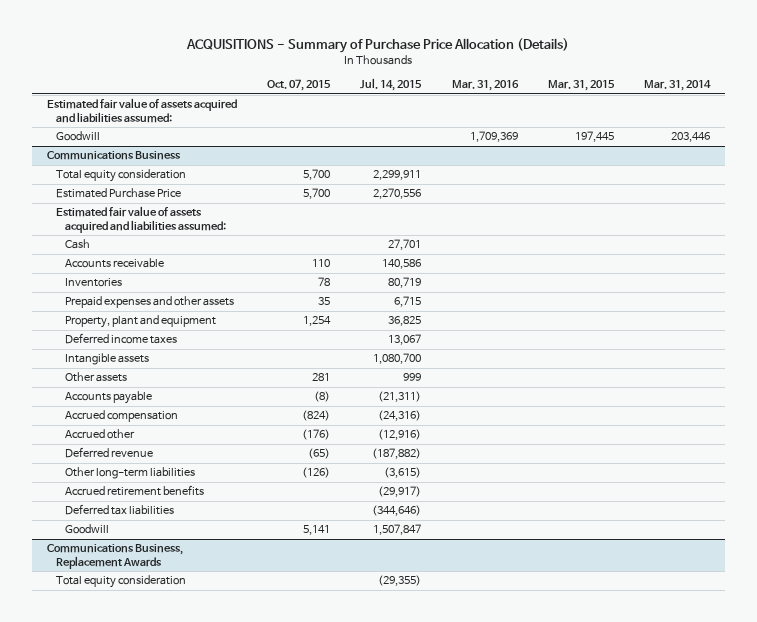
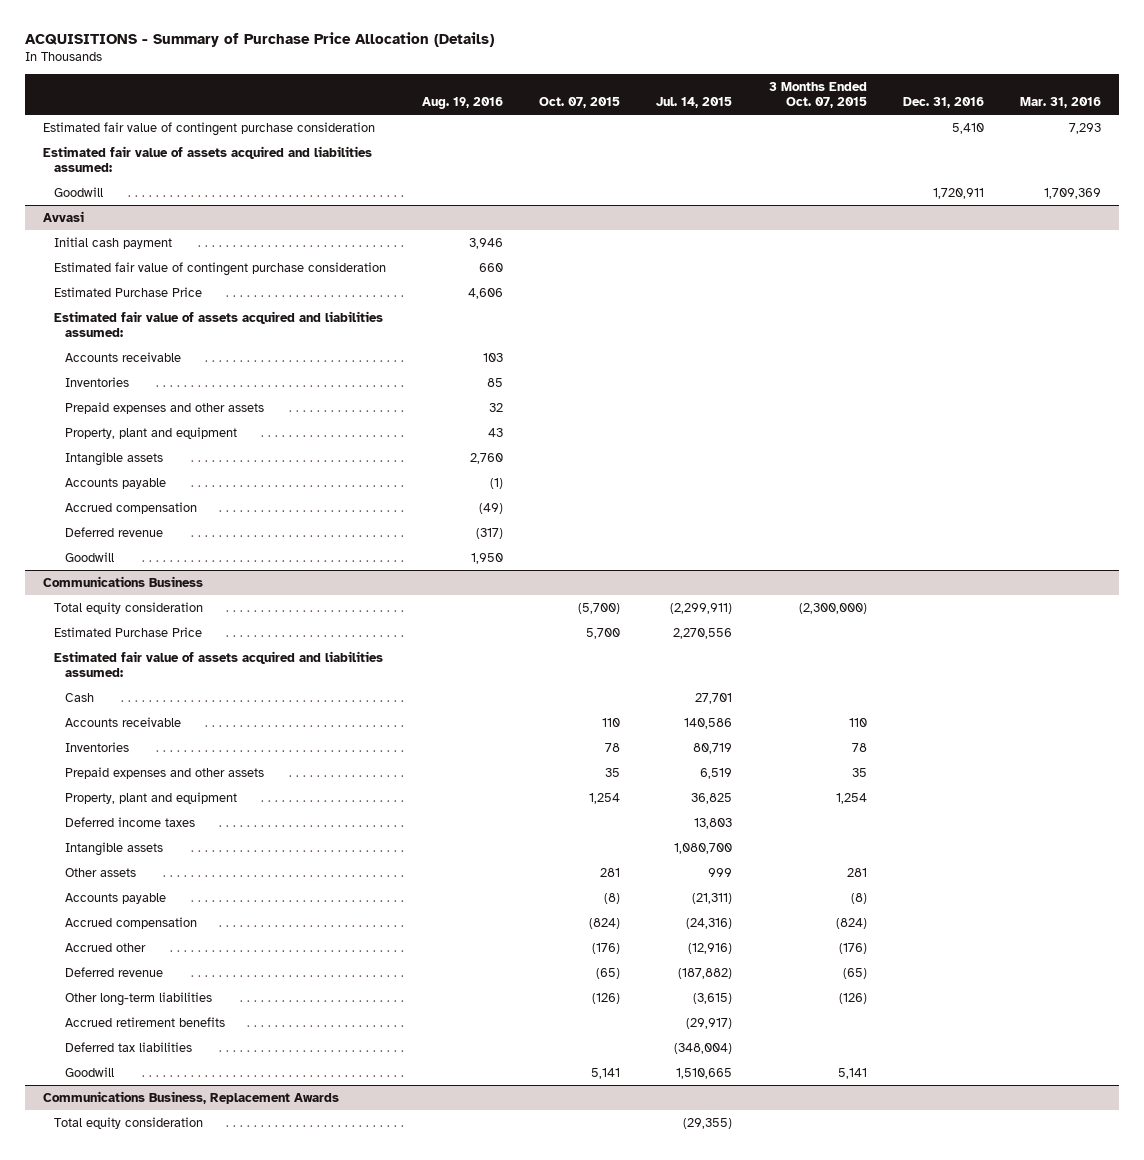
- | Oct. 07, 2015 | Jul. 14, 2015 | Mar. 31, 2016 | Mar. 31, 2015 | Mar. 31, 2014
+ | Aug. 19, 2016 | Oct. 07, 2015 | Jul. 14, 2015 | 3 Months Ended Oct. 07, 2015 | Dec. 31, 2016 | Mar. 31, 2016
+ Estimated fair value of contingent purchase consideration | | | | | 5,410 | 7,293
+ Avvasi
+ Initial cash payment | 3,946 | | | | |
+ Estimated fair value of contingent purchase consideration | 660 | | | | |
+ Estimated Purchase Price | 4,606 | | | | |
+ Estimated fair value of assets acquired and liabilities assumed:
+ Accounts receivable | 103 | | | | |
+ Inventories | 85 | | | | |
+ Prepaid expenses and other assets | 32 | | | | |
+ Property, plant and equipment | 43 | | | | |
+ Intangible assets | 2,760 | | | | |
+ Accounts payable | (1) | | | | |
+ Accrued compensation | (49) | | | | |
+ Deferred revenue | (317) | | | | |
+ Goodwill | 1,950 | | | | |
@ Communications Business
- Total equity consideration | 5,700 | 2,299,911 | | |
+ Total equity consideration | | (5,700) | (2,299,911) | (2,300,000) | |
- Prepaid expenses and other assets | 35 | 6,715 | | |
+ Prepaid expenses and other assets | | 35 | 6,519 | 35 | |
- Deferred income taxes | | 13,067 | | |
+ Deferred income taxes | | | 13,803 | | |
- Deferred tax liabilities | | (344,646) | | |
- Goodwill | 5,141 | 1,507,847 | | |
+ Deferred tax liabilities | | | (348,004) | | |
+ Goodwill | | 5,141 | 1,510,665 | 5,141 | |

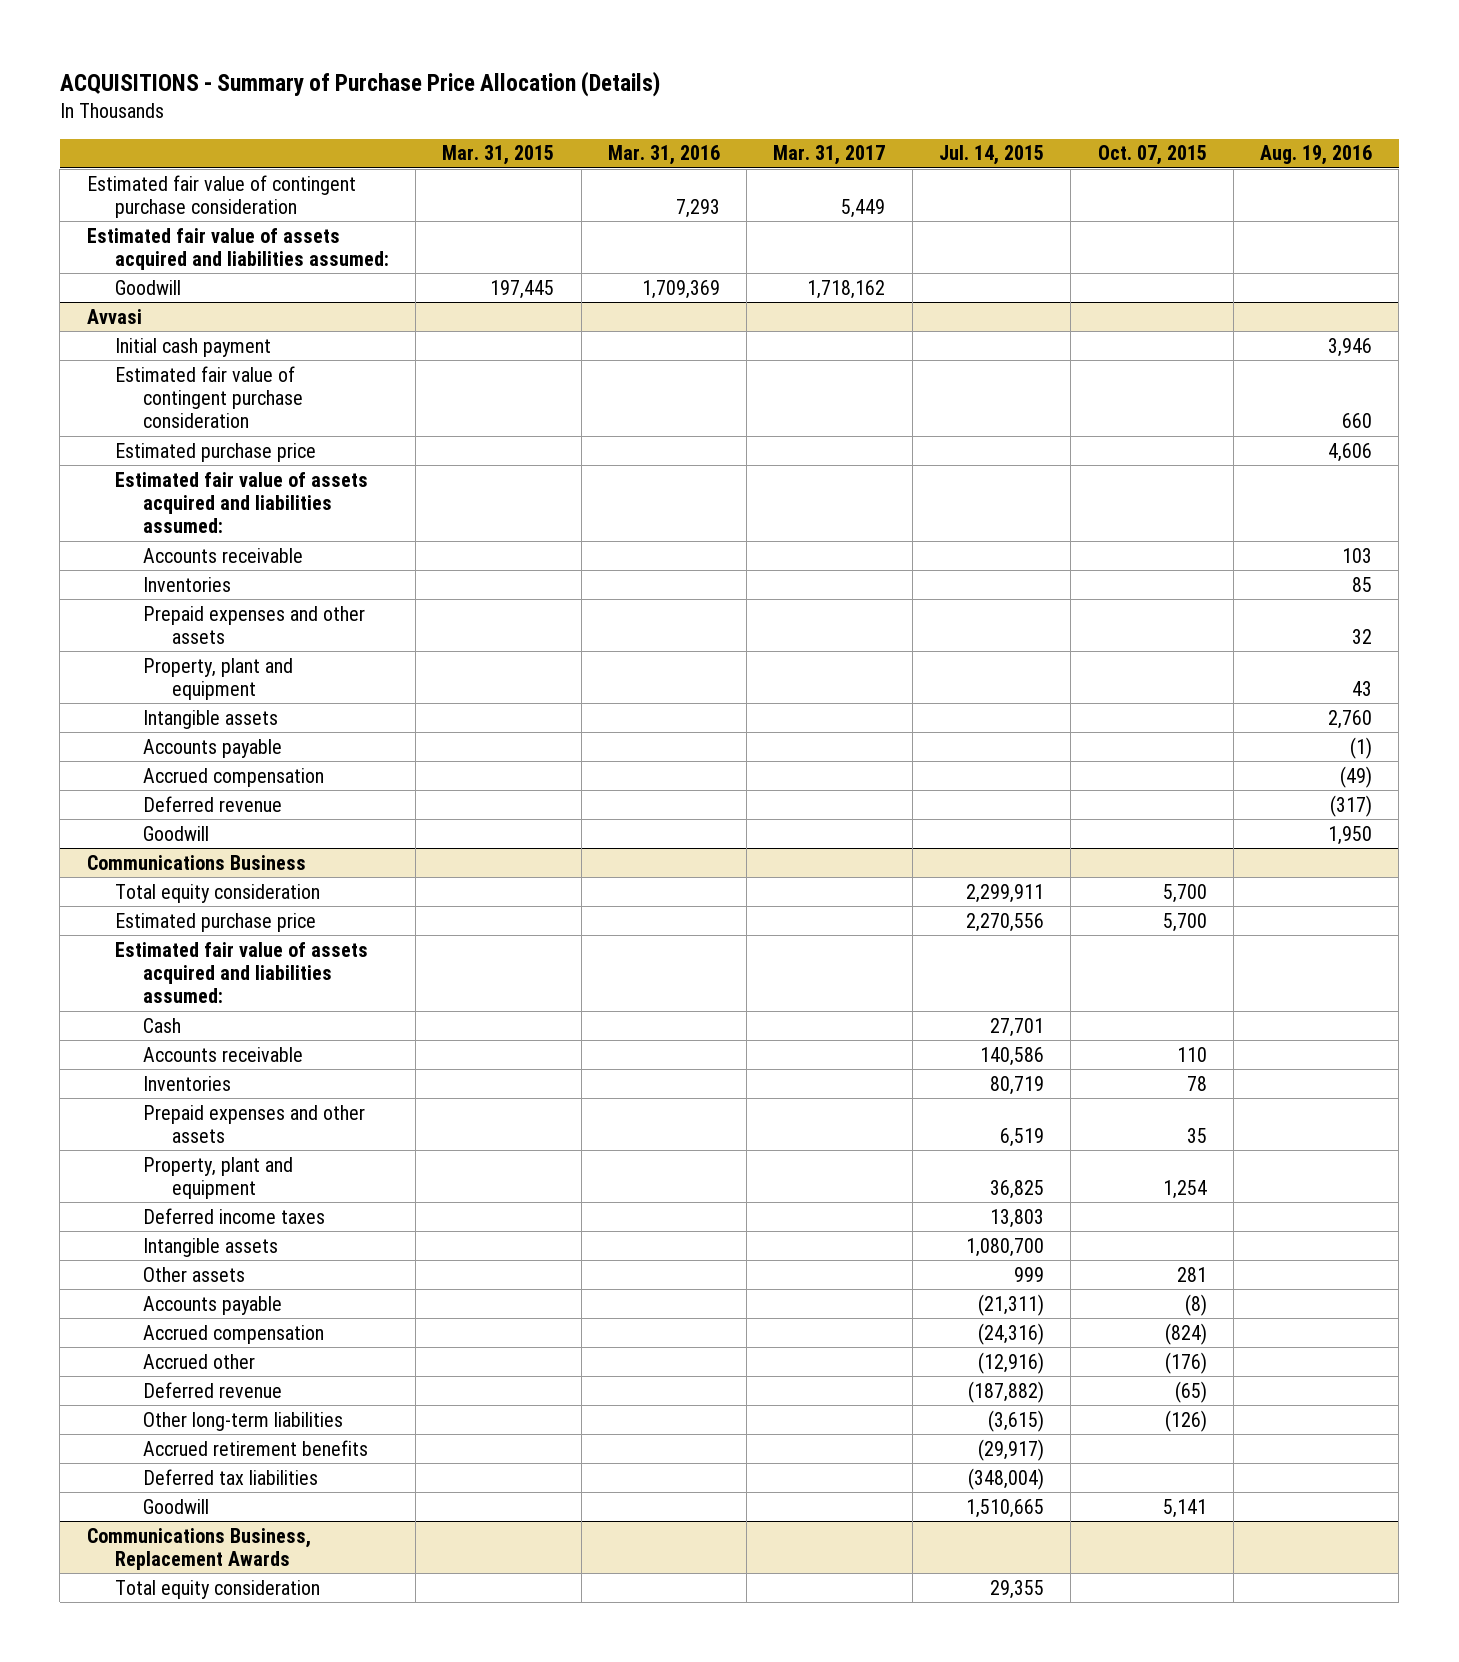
- | Aug. 19, 2016 | Oct. 07, 2015 | Jul. 14, 2015 | 3 Months Ended Oct. 07, 2015 | Dec. 31, 2016 | Mar. 31, 2016
+ | Mar. 31, 2015 | Mar. 31, 2016 | Mar. 31, 2017 | Jul. 14, 2015 | Oct. 07, 2015 | Aug. 19, 2016
@ Avvasi
- Estimated Purchase Price | 4,606 | | | | |
+ Estimated purchase price | | | | | | 4,606
@ Communications Business
- Total equity consideration | | (5,700) | (2,299,911) | (2,300,000) | |
- Estimated Purchase Price | | 5,700 | 2,270,556 | | |
+ Total equity consideration | | | | 2,299,911 | 5,700 |
+ Estimated purchase price | | | | 2,270,556 | 5,700 |
@ Communications Business, Replacement Awards
- Total equity consideration | | | (29,355) | | |
+ Total equity consideration | | | | 29,355 | |

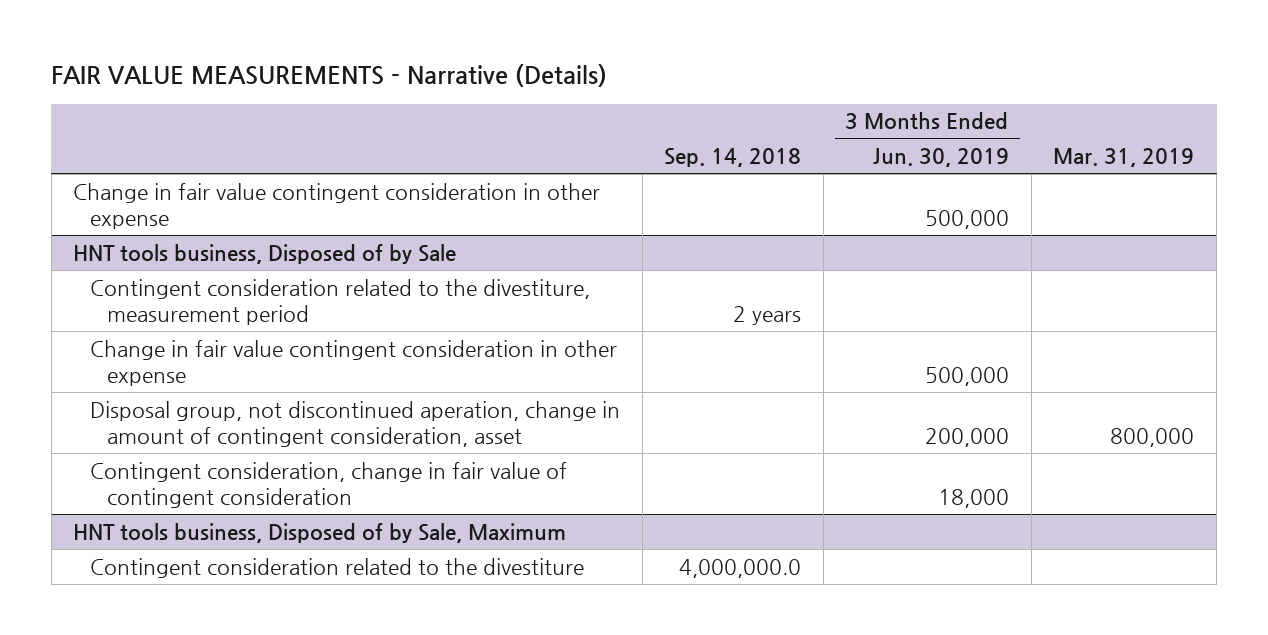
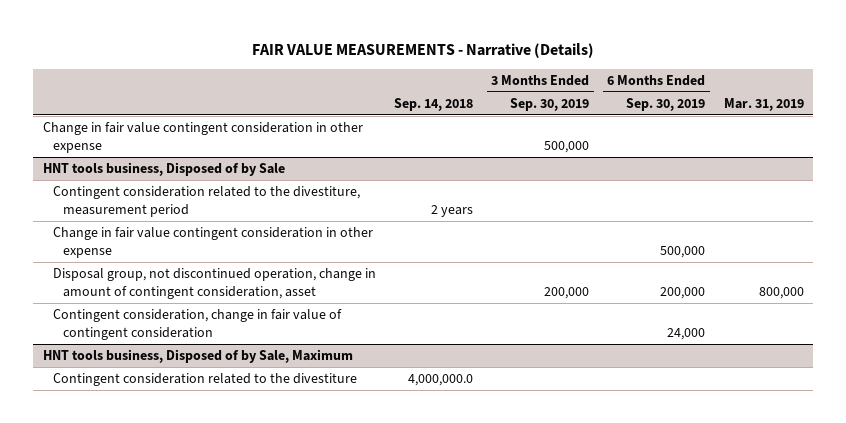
- | Sep. 14, 2018 | 3 Months Ended Jun. 30, 2019 | Mar. 31, 2019
+ | Sep. 14, 2018 | 3 Months Ended Sep. 30, 2019 | 6 Months Ended Sep. 30, 2019 | Mar. 31, 2019
@ HNT tools business, Disposed of by Sale
- Disposal group, not discontinued aperation, change in amount of contingent consideration, asset | | 200,000 | 800,000
+ Disposal group, not discontinued operation, change in amount of contingent consideration, asset | | 200,000 | 200,000 | 800,000

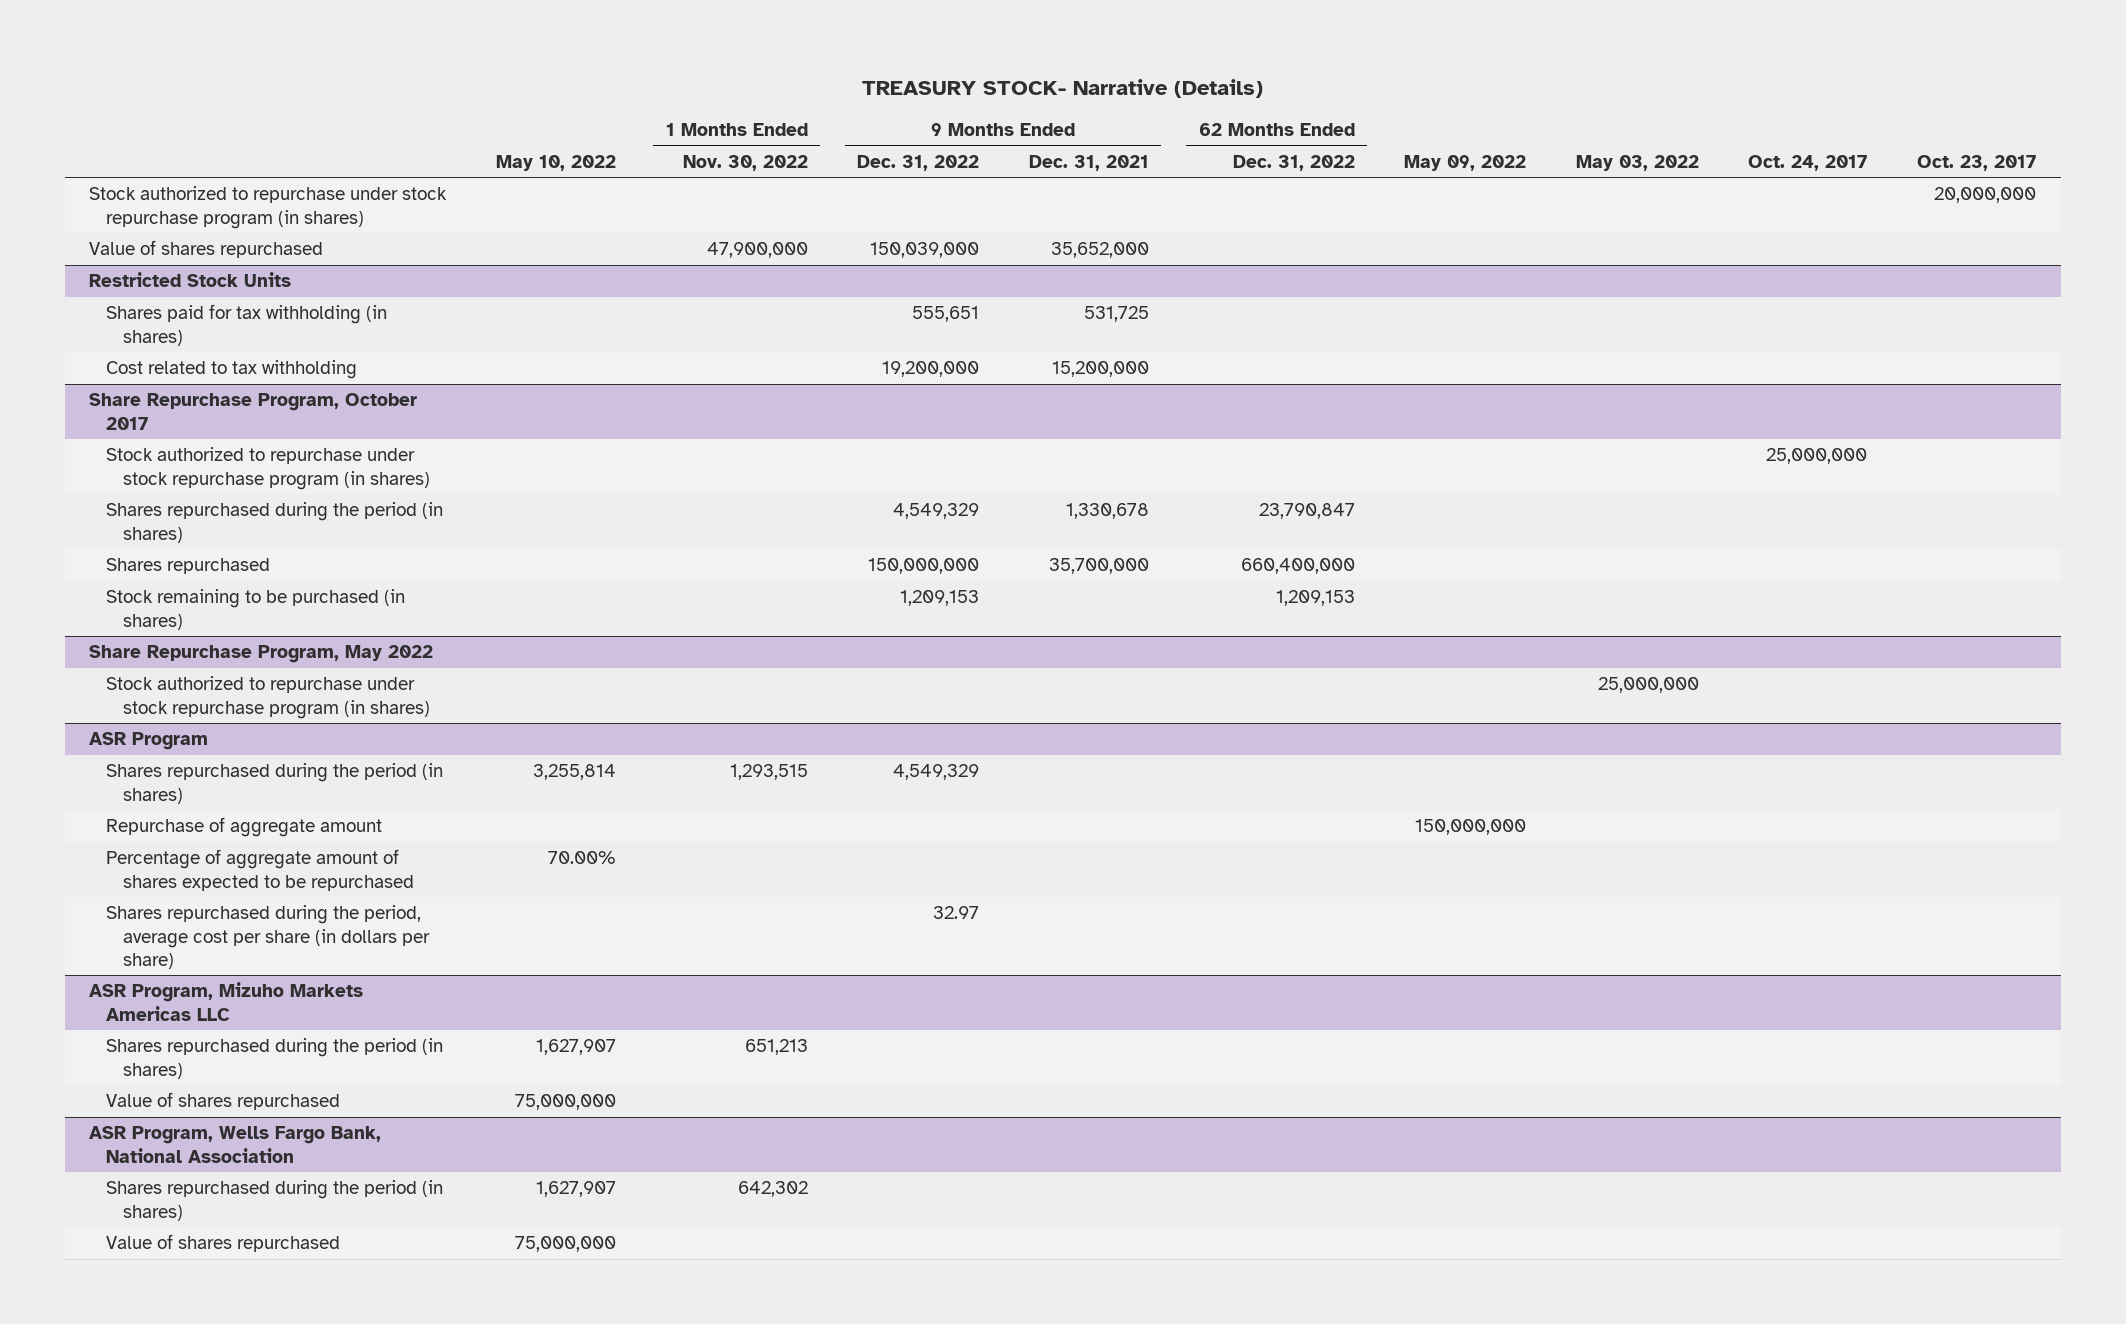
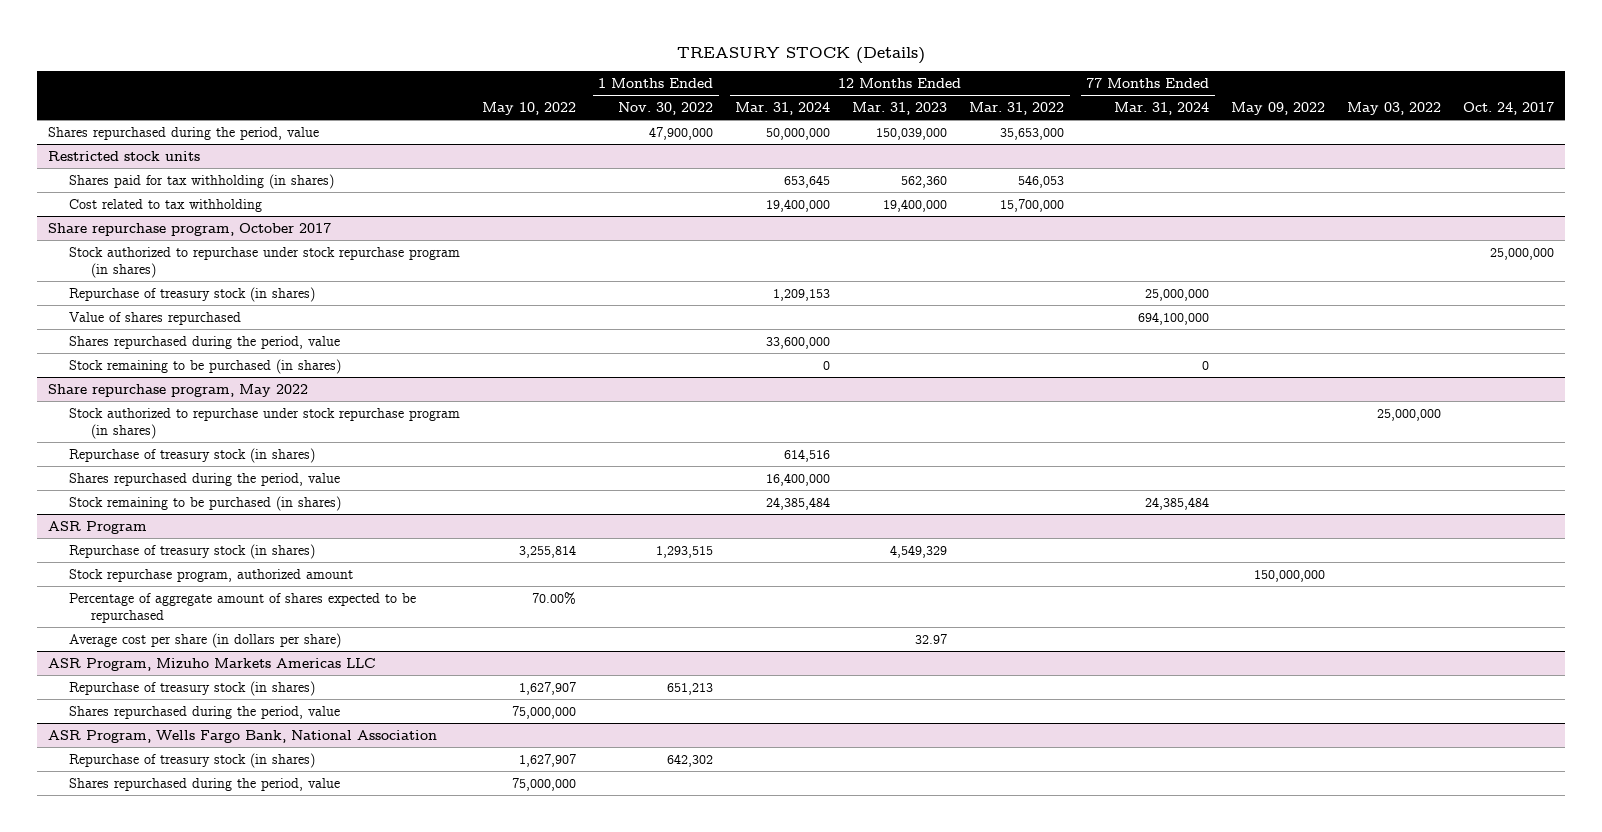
- TREASURY STOCK- Narrative (Details)
+ TREASURY STOCK (Details)
- | May 10, 2022 | 1 Months Ended Nov. 30, 2022 | 9 Months Ended Dec. 31, 2022 | 9 Months Ended Dec. 31, 2021 | 62 Months Ended Dec. 31, 2022 | May 09, 2022 | May 03, 2022 | Oct. 24, 2017 | Oct. 23, 2017
+ | May 10, 2022 | 1 Months Ended Nov. 30, 2022 | 12 Months Ended Mar. 31, 2024 | 12 Months Ended Mar. 31, 2023 | 12 Months Ended Mar. 31, 2022 | 77 Months Ended Mar. 31, 2024 | May 09, 2022 | May 03, 2022 | Oct. 24, 2017
- Stock authorized to repurchase under stock repurchase program (in shares) | | | | | | | | | 20,000,000
- Value of shares repurchased | | 47,900,000 | 150,039,000 | 35,652,000 | | | | |
- Restricted Stock Units
+ Shares repurchased during the period, value | | 47,900,000 | 50,000,000 | 150,039,000 | 35,653,000 | | | |
+ Restricted stock units
- Share Repurchase Program, October 2017
+ Share repurchase program, October 2017
- Shares repurchased during the period (in shares) | | | 4,549,329 | 1,330,678 | 23,790,847 | | | |
- Shares repurchased | | | 150,000,000 | 35,700,000 | 660,400,000 | | | |
+ Repurchase of treasury stock (in shares) | | | 1,209,153 | | | 25,000,000 | | |
+ Value of shares repurchased | | | | | | 694,100,000 | | |
+ Shares repurchased during the period, value | | | 33,600,000 | | | | | |
- Share Repurchase Program, May 2022
+ Share repurchase program, May 2022
+ Repurchase of treasury stock (in shares) | | | 614,516 | | | | | |
+ Shares repurchased during the period, value | | | 16,400,000 | | | | | |
+ Stock remaining to be purchased (in shares) | | | 24,385,484 | | | 24,385,484 | | |
@ ASR Program
- Shares repurchased during the period (in shares) | 3,255,814 | 1,293,515 | 4,549,329 | | | | | |
- Repurchase of aggregate amount | | | | | | 150,000,000 | | |
+ Repurchase of treasury stock (in shares) | 3,255,814 | 1,293,515 | | 4,549,329 | | | | |
+ Stock repurchase program, authorized amount | | | | | | | 150,000,000 | |
- Shares repurchased during the period, average cost per share (in dollars per share) | | | 32.97 | | | | | |
+ Average cost per share (in dollars per share) | | | | 32.97 | | | | |
@ ASR Program, Mizuho Markets Americas LLC
- Shares repurchased during the period (in shares) | 1,627,907 | 651,213 | | | | | | |
- Value of shares repurchased | 75,000,000 | | | | | | | |
+ Repurchase of treasury stock (in shares) | 1,627,907 | 651,213 | | | | | | |
+ Shares repurchased during the period, value | 75,000,000 | | | | | | | |
@ ASR Program, Wells Fargo Bank, National Association
- Shares repurchased during the period (in shares) | 1,627,907 | 642,302 | | | | | | |
- Value of shares repurchased | 75,000,000 | | | | | | | |
+ Repurchase of treasury stock (in shares) | 1,627,907 | 642,302 | | | | | | |
+ Shares repurchased during the period, value | 75,000,000 | | | | | | | |

